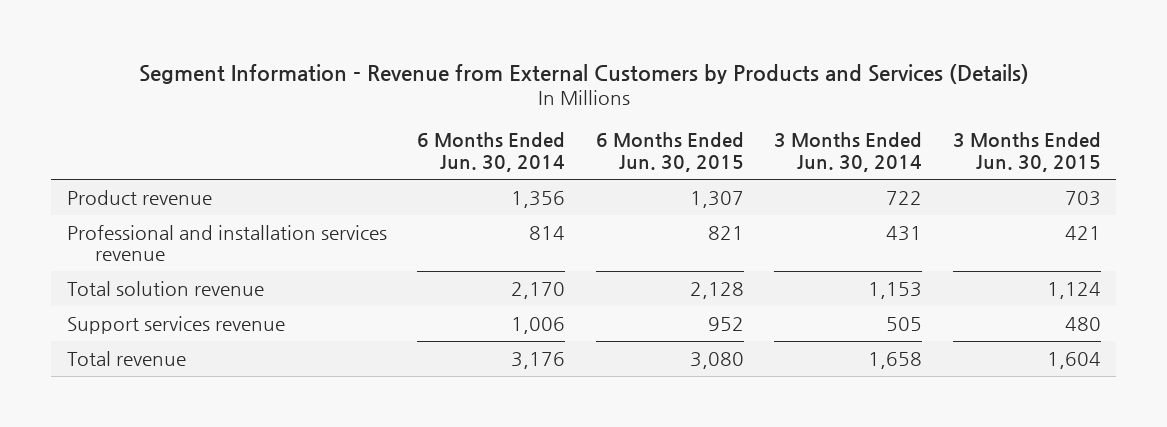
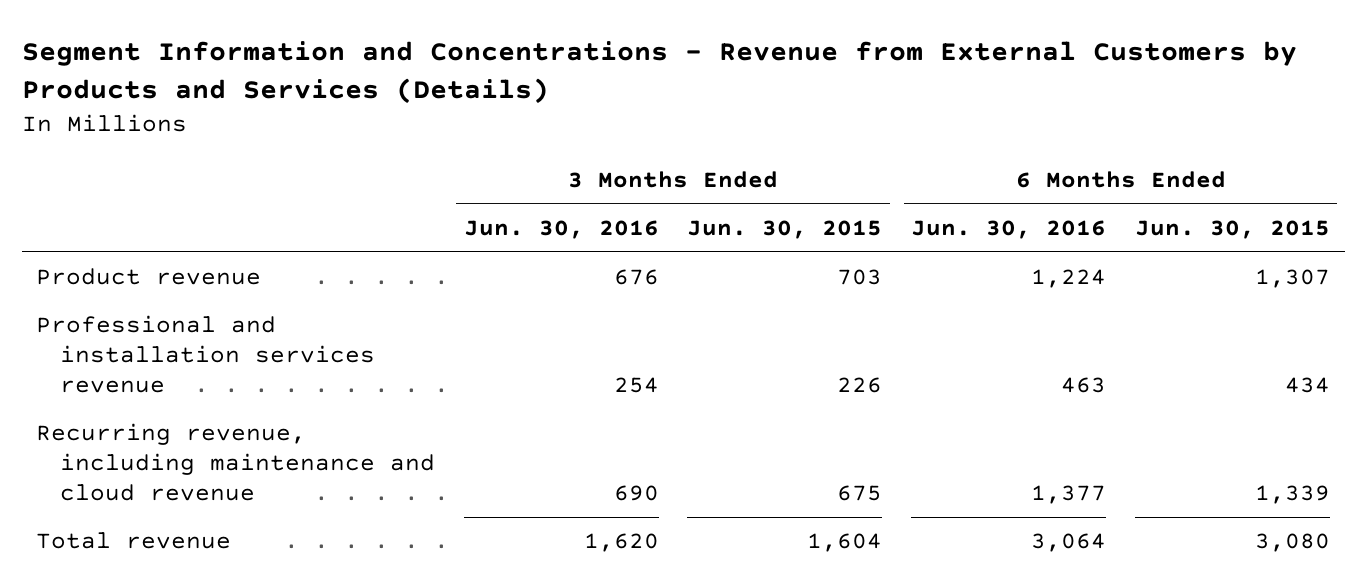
- Segment Information - Revenue from External Customers by Products and Services (Details)
+ Segment Information and Concentrations - Revenue from External Customers by Products and Services (Details)
- | 6 Months Ended Jun. 30, 2014 | 6 Months Ended Jun. 30, 2015 | 3 Months Ended Jun. 30, 2014 | 3 Months Ended Jun. 30, 2015
+ | 3 Months Ended Jun. 30, 2016 | 3 Months Ended Jun. 30, 2015 | 6 Months Ended Jun. 30, 2016 | 6 Months Ended Jun. 30, 2015
- Professional and installation services revenue | 814 | 821 | 431 | 421
- Total solution revenue | 2,170 | 2,128 | 1,153 | 1,124
- Support services revenue | 1,006 | 952 | 505 | 480
+ Professional and installation services revenue | 254 | 226 | 463 | 434
+ Recurring revenue, including maintenance and cloud revenue | 690 | 675 | 1,377 | 1,339

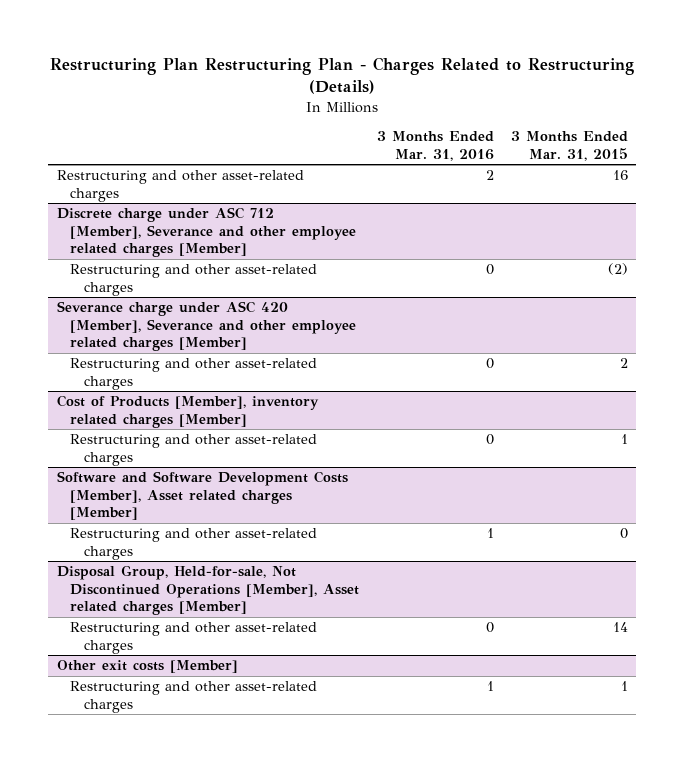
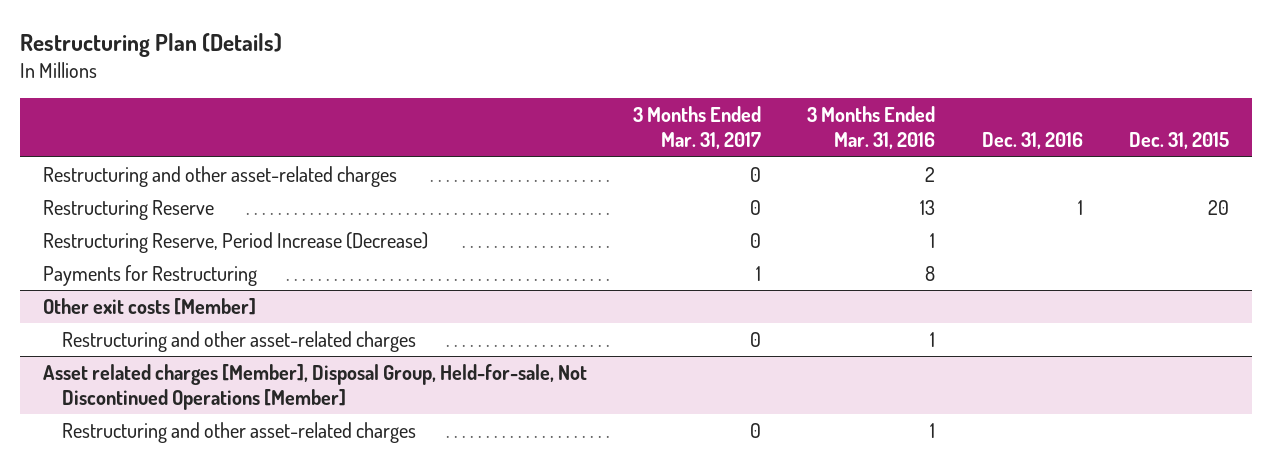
- Restructuring Plan Restructuring Plan - Charges Related to Restructuring (Details)
+ Restructuring Plan (Details)
- | 3 Months Ended Mar. 31, 2016 | 3 Months Ended Mar. 31, 2015
+ | 3 Months Ended Mar. 31, 2017 | 3 Months Ended Mar. 31, 2016 | Dec. 31, 2016 | Dec. 31, 2015
- Discrete charge under ASC 712 [Member], Severance and other employee related charges [Member]
- Restructuring and other asset-related charges | 0 | (2)
- Severance charge under ASC 420 [Member], Severance and other employee related charges [Member]
- Restructuring and other asset-related charges | 0 | 2
- Cost of Products [Member], inventory related charges [Member]
- Restructuring and other asset-related charges | 0 | 1
- Software and Software Development Costs [Member], Asset related charges [Member]
- Restructuring and other asset-related charges | 1 | 0
- Disposal Group, Held-for-sale, Not Discontinued Operations [Member], Asset related charges [Member]
- Restructuring and other asset-related charges | 0 | 14
+ Restructuring Reserve | 0 | 13 | 1 | 20
+ Restructuring Reserve, Period Increase (Decrease) | 0 | 1 | |
+ Payments for Restructuring | 1 | 8 | |
+ Asset related charges [Member], Disposal Group, Held-for-sale, Not Discontinued Operations [Member]
+ Restructuring and other asset-related charges | 0 | 1 | |

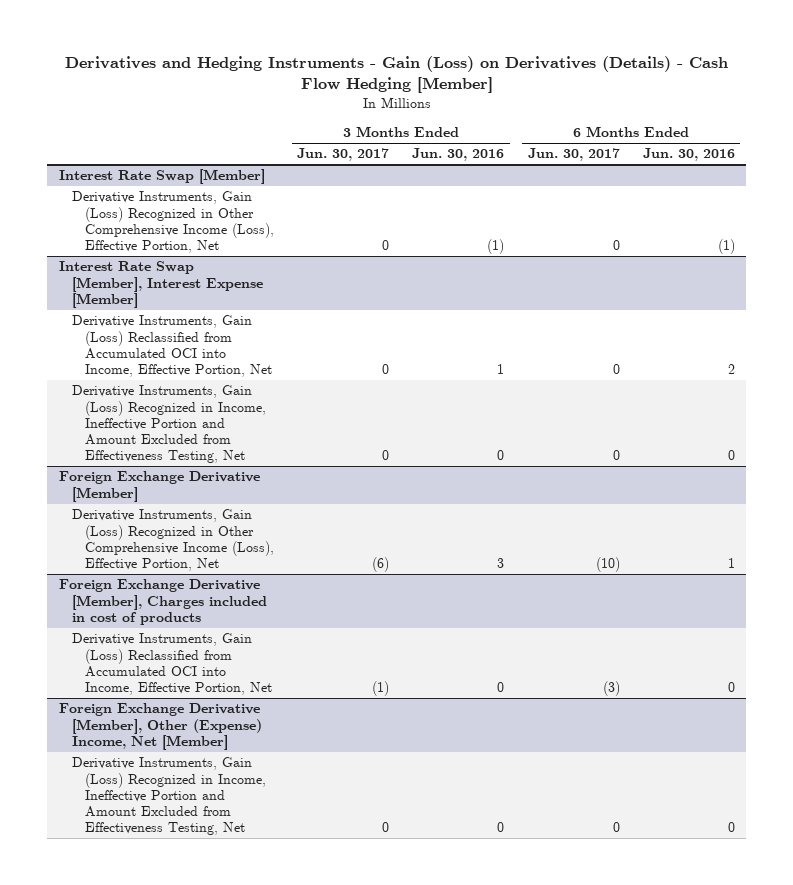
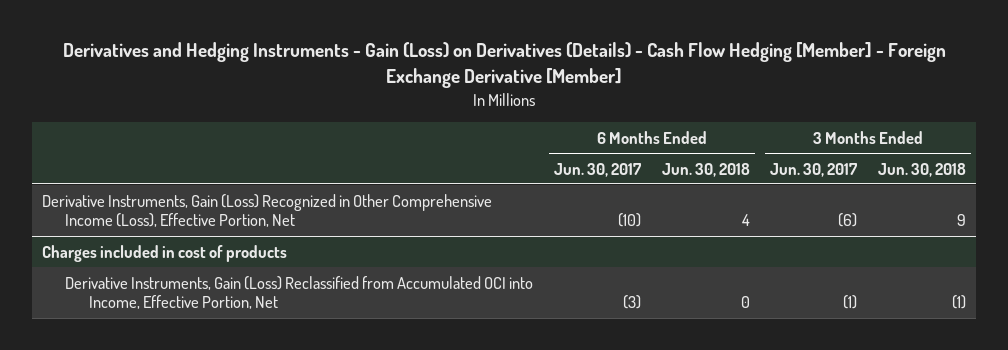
- Derivatives and Hedging Instruments - Gain (Loss) on Derivatives (Details) - Cash Flow Hedging [Member]
+ Derivatives and Hedging Instruments - Gain (Loss) on Derivatives (Details) - Cash Flow Hedging [Member] - Foreign Exchange Derivative [Member]
- | 3 Months Ended Jun. 30, 2017 | 3 Months Ended Jun. 30, 2016 | 6 Months Ended Jun. 30, 2017 | 6 Months Ended Jun. 30, 2016
+ | 6 Months Ended Jun. 30, 2017 | 6 Months Ended Jun. 30, 2018 | 3 Months Ended Jun. 30, 2017 | 3 Months Ended Jun. 30, 2018
- Interest Rate Swap [Member]
- Derivative Instruments, Gain (Loss) Recognized in Other Comprehensive Income (Loss), Effective Portion, Net | 0 | (1) | 0 | (1)
- Interest Rate Swap [Member], Interest Expense [Member]
- Derivative Instruments, Gain (Loss) Reclassified from Accumulated OCI into Income, Effective Portion, Net | 0 | 1 | 0 | 2
- Derivative Instruments, Gain (Loss) Recognized in Income, Ineffective Portion and Amount Excluded from Effectiveness Testing, Net | 0 | 0 | 0 | 0
- Foreign Exchange Derivative [Member]
- Foreign Exchange Derivative [Member], Charges included in cost of products
+ Charges included in cost of products
- Foreign Exchange Derivative [Member], Other (Expense) Income, Net [Member]
- Derivative Instruments, Gain (Loss) Recognized in Income, Ineffective Portion and Amount Excluded from Effectiveness Testing, Net | 0 | 0 | 0 | 0

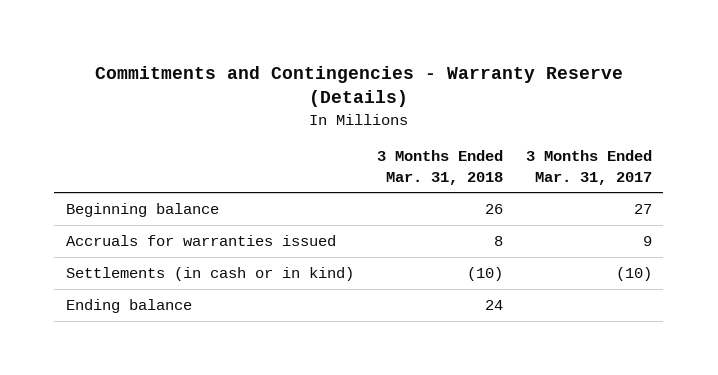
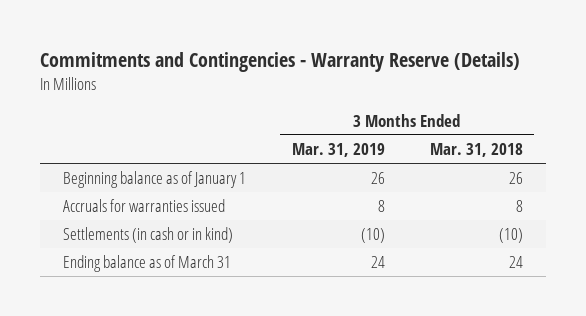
- | 3 Months Ended Mar. 31, 2018 | 3 Months Ended Mar. 31, 2017
+ | 3 Months Ended Mar. 31, 2019 | 3 Months Ended Mar. 31, 2018
- Beginning balance | 26 | 27
+ Beginning balance as of January 1 | 26 | 26
- Ending balance | 24 |
+ Ending balance as of March 31 | 24 | 24

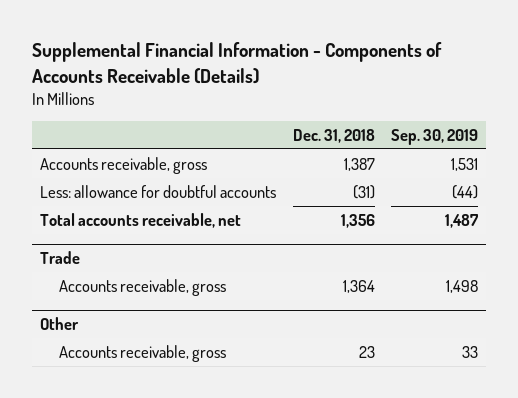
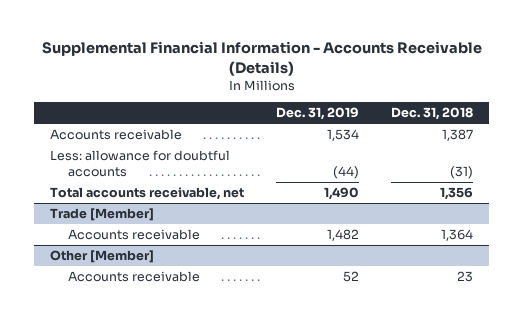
- Supplemental Financial Information - Components of Accounts Receivable (Details)
+ Supplemental Financial Information - Accounts Receivable (Details)
- | Dec. 31, 2018 | Sep. 30, 2019
+ | Dec. 31, 2019 | Dec. 31, 2018
- Accounts receivable, gross | 1,387 | 1,531
+ Accounts receivable | 1,534 | 1,387
- Trade
- Accounts receivable, gross | 1,364 | 1,498
- Other
- Accounts receivable, gross | 23 | 33
+ Trade [Member]
+ Accounts receivable | 1,482 | 1,364
+ Other [Member]
+ Accounts receivable | 52 | 23

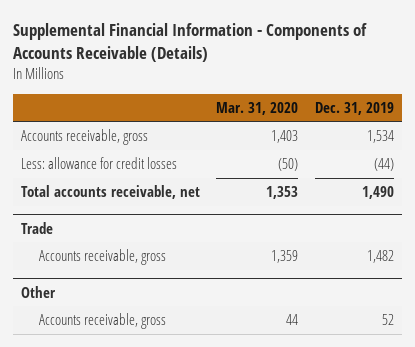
- Supplemental Financial Information - Accounts Receivable (Details)
+ Supplemental Financial Information - Components of Accounts Receivable (Details)
- | Dec. 31, 2019 | Dec. 31, 2018
+ | Mar. 31, 2020 | Dec. 31, 2019
- Accounts receivable | 1,534 | 1,387
- Less: allowance for doubtful accounts | (44) | (31)
+ Accounts receivable, gross | 1,403 | 1,534
+ Less: allowance for credit losses | (50) | (44)
- Trade [Member]
- Accounts receivable | 1,482 | 1,364
- Other [Member]
- Accounts receivable | 52 | 23
+ Trade
+ Accounts receivable, gross | 1,359 | 1,482
+ Other
+ Accounts receivable, gross | 44 | 52

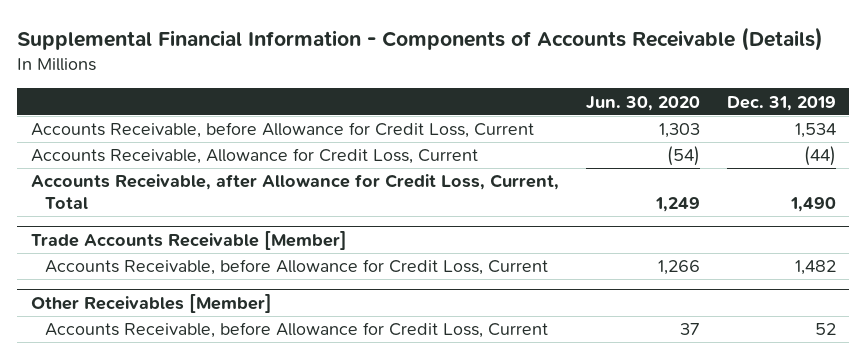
- | Mar. 31, 2020 | Dec. 31, 2019
+ | Jun. 30, 2020 | Dec. 31, 2019
- Accounts receivable, gross | 1,403 | 1,534
- Less: allowance for credit losses | (50) | (44)
- Total accounts receivable, net | 1,353 | 1,490
- Trade
- Accounts receivable, gross | 1,359 | 1,482
- Other
- Accounts receivable, gross | 44 | 52
+ Accounts Receivable, before Allowance for Credit Loss, Current | 1,303 | 1,534
+ Accounts Receivable, Allowance for Credit Loss, Current | (54) | (44)
+ Accounts Receivable, after Allowance for Credit Loss, Current, Total | 1,249 | 1,490
+ Trade Accounts Receivable [Member]
+ Accounts Receivable, before Allowance for Credit Loss, Current | 1,266 | 1,482
+ Other Receivables [Member]
+ Accounts Receivable, before Allowance for Credit Loss, Current | 37 | 52

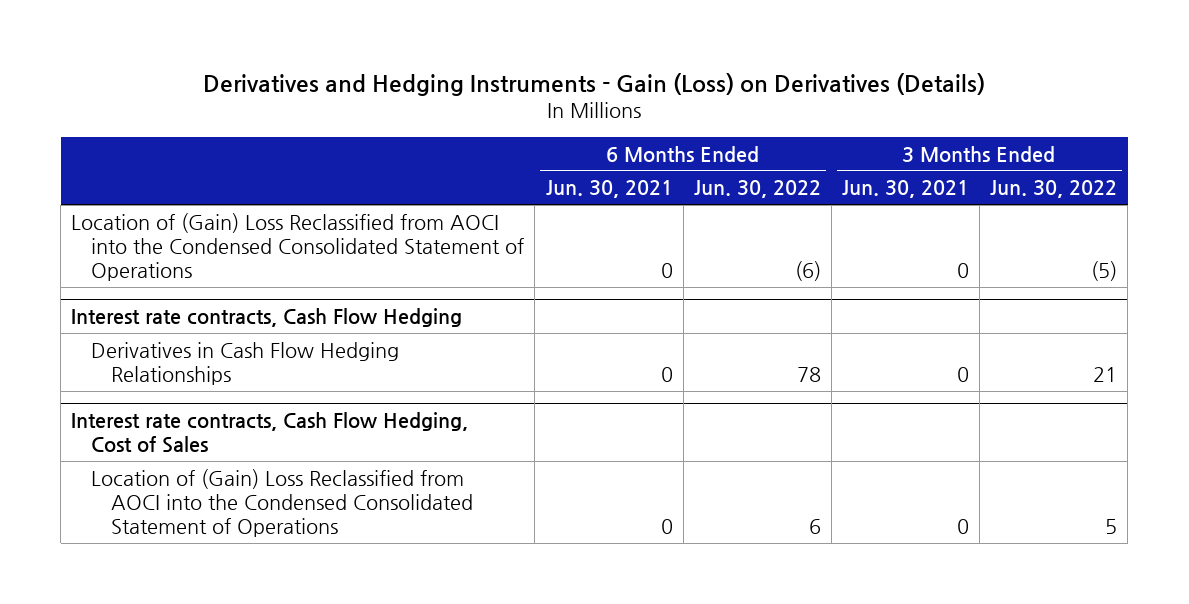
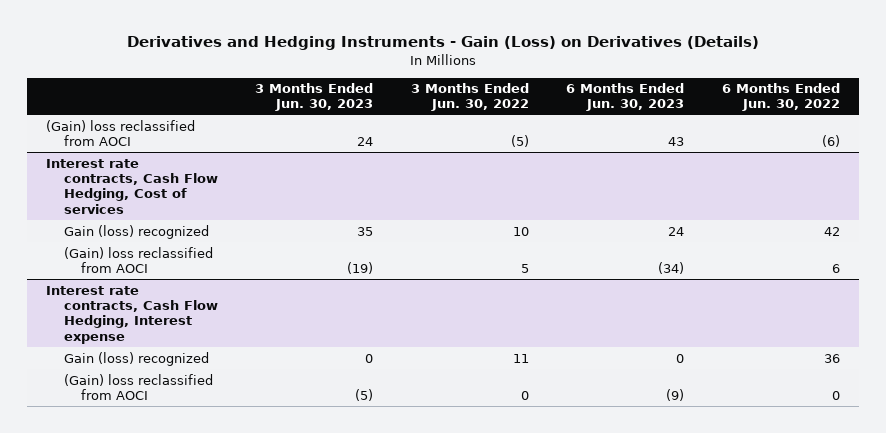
- | 6 Months Ended Jun. 30, 2021 | 6 Months Ended Jun. 30, 2022 | 3 Months Ended Jun. 30, 2021 | 3 Months Ended Jun. 30, 2022
+ | 3 Months Ended Jun. 30, 2023 | 3 Months Ended Jun. 30, 2022 | 6 Months Ended Jun. 30, 2023 | 6 Months Ended Jun. 30, 2022
- Location of (Gain) Loss Reclassified from AOCI into the Condensed Consolidated Statement of Operations | 0 | (6) | 0 | (5)
- Interest rate contracts, Cash Flow Hedging
- Derivatives in Cash Flow Hedging Relationships | 0 | 78 | 0 | 21
- Interest rate contracts, Cash Flow Hedging, Cost of Sales
- Location of (Gain) Loss Reclassified from AOCI into the Condensed Consolidated Statement of Operations | 0 | 6 | 0 | 5
+ (Gain) loss reclassified from AOCI | 24 | (5) | 43 | (6)
+ Interest rate contracts, Cash Flow Hedging, Cost of services
+ Gain (loss) recognized | 35 | 10 | 24 | 42
+ (Gain) loss reclassified from AOCI | (19) | 5 | (34) | 6
+ Interest rate contracts, Cash Flow Hedging, Interest expense
+ Gain (loss) recognized | 0 | 11 | 0 | 36
+ (Gain) loss reclassified from AOCI | (5) | 0 | (9) | 0

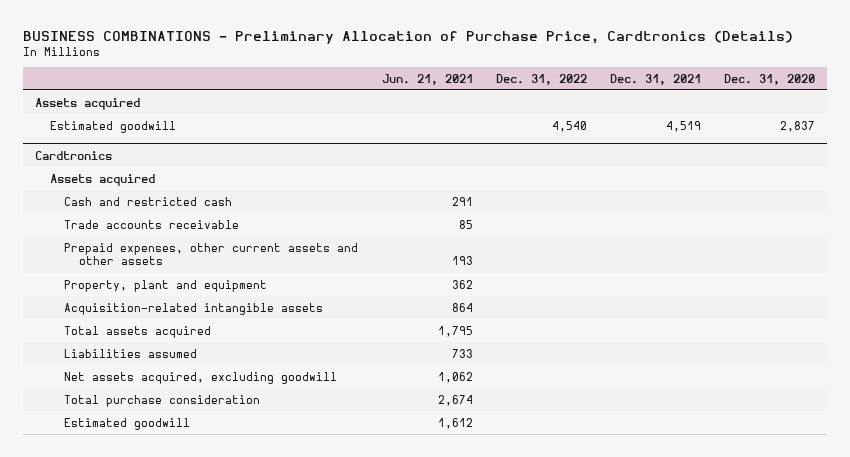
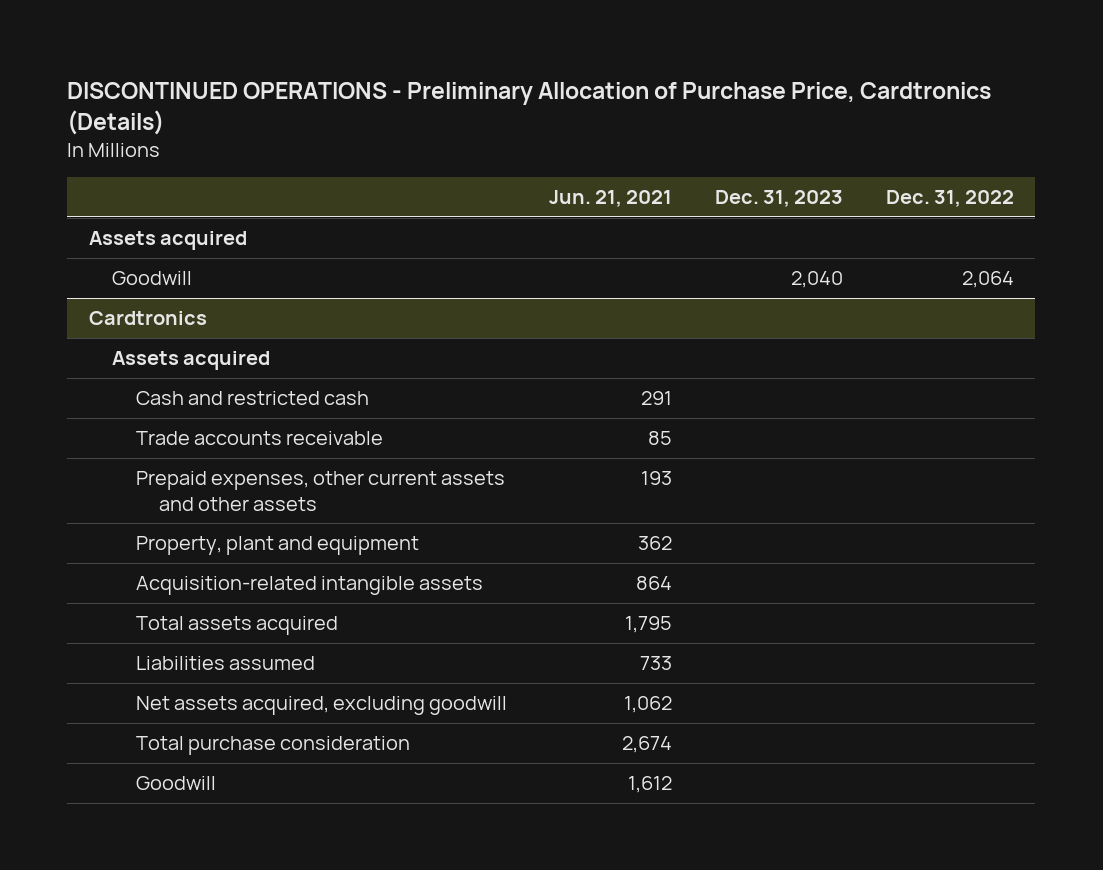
- BUSINESS COMBINATIONS - Preliminary Allocation of Purchase Price, Cardtronics (Details)
+ DISCONTINUED OPERATIONS - Preliminary Allocation of Purchase Price, Cardtronics (Details)
- | Jun. 21, 2021 | Dec. 31, 2022 | Dec. 31, 2021 | Dec. 31, 2020
+ | Jun. 21, 2021 | Dec. 31, 2023 | Dec. 31, 2022
- Estimated goodwill | | 4,540 | 4,519 | 2,837
+ Goodwill | | 2,040 | 2,064
@ Cardtronics
- Estimated goodwill | 1,612 | | |
+ Goodwill | 1,612 | |

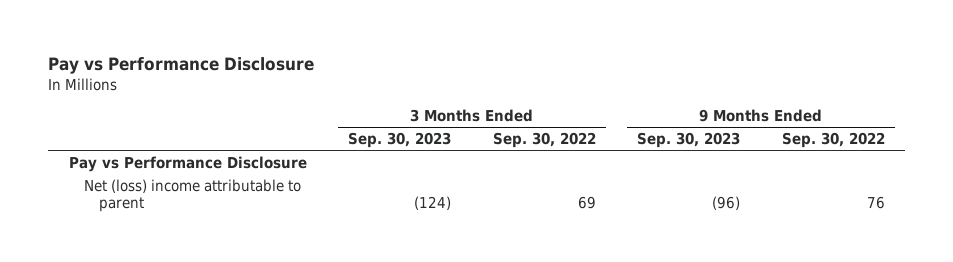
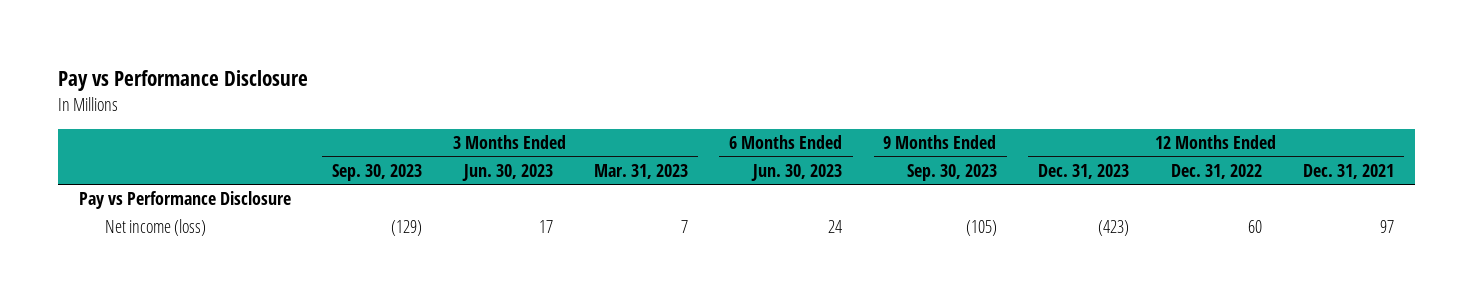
- | 3 Months Ended Sep. 30, 2023 | 3 Months Ended Sep. 30, 2022 | 9 Months Ended Sep. 30, 2023 | 9 Months Ended Sep. 30, 2022
+ | 3 Months Ended Sep. 30, 2023 | 3 Months Ended Jun. 30, 2023 | 3 Months Ended Mar. 31, 2023 | 6 Months Ended Jun. 30, 2023 | 9 Months Ended Sep. 30, 2023 | 12 Months Ended Dec. 31, 2023 | 12 Months Ended Dec. 31, 2022 | 12 Months Ended Dec. 31, 2021
- Net (loss) income attributable to parent | (124) | 69 | (96) | 76
+ Net income (loss) | (129) | 17 | 7 | 24 | (105) | (423) | 60 | 97

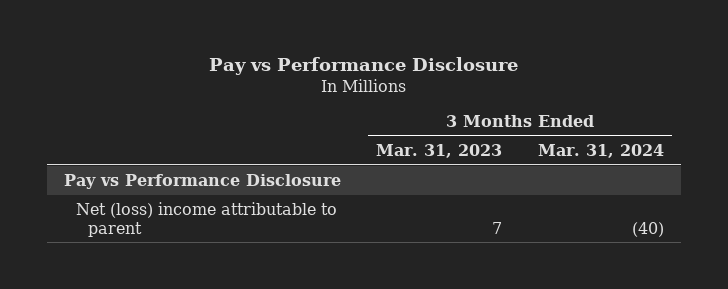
- | 3 Months Ended Sep. 30, 2023 | 3 Months Ended Jun. 30, 2023 | 3 Months Ended Mar. 31, 2023 | 6 Months Ended Jun. 30, 2023 | 9 Months Ended Sep. 30, 2023 | 12 Months Ended Dec. 31, 2023 | 12 Months Ended Dec. 31, 2022 | 12 Months Ended Dec. 31, 2021
+ | 3 Months Ended Mar. 31, 2023 | 3 Months Ended Mar. 31, 2024
- Net income (loss) | (129) | 17 | 7 | 24 | (105) | (423) | 60 | 97
+ Net (loss) income attributable to parent | 7 | (40)

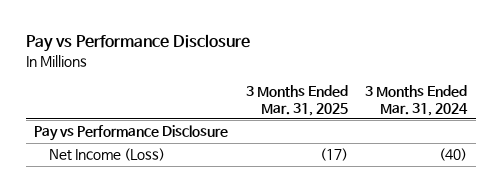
- | 3 Months Ended Mar. 31, 2023 | 3 Months Ended Mar. 31, 2024
+ | 3 Months Ended Mar. 31, 2025 | 3 Months Ended Mar. 31, 2024
- Net (loss) income attributable to parent | 7 | (40)
+ Net Income (Loss) | (17) | (40)

